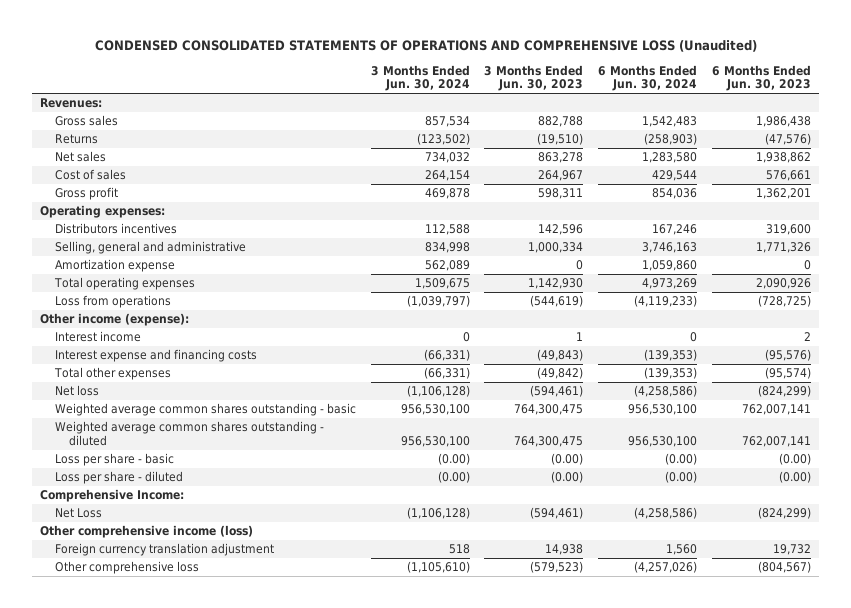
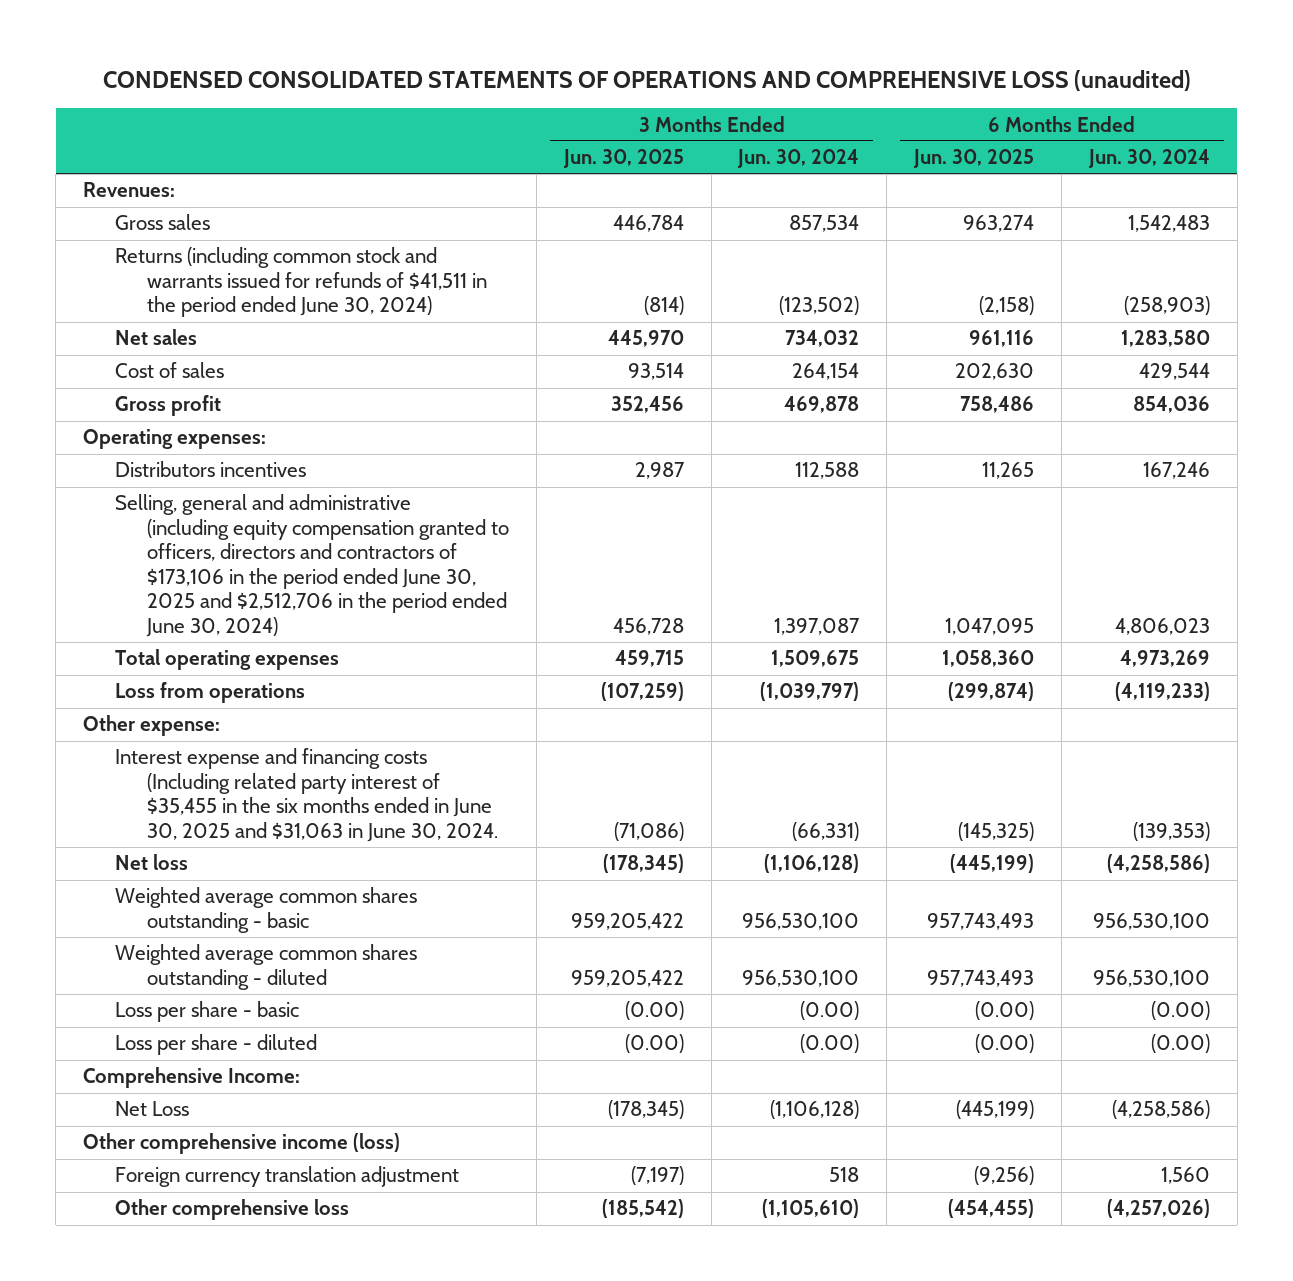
- CONDENSED CONSOLIDATED STATEMENTS OF OPERATIONS AND COMPREHENSIVE LOSS (Unaudited)
+ CONDENSED CONSOLIDATED STATEMENTS OF OPERATIONS AND COMPREHENSIVE LOSS (unaudited)
- | 3 Months Ended Jun. 30, 2024 | 3 Months Ended Jun. 30, 2023 | 6 Months Ended Jun. 30, 2024 | 6 Months Ended Jun. 30, 2023
+ | 3 Months Ended Jun. 30, 2025 | 3 Months Ended Jun. 30, 2024 | 6 Months Ended Jun. 30, 2025 | 6 Months Ended Jun. 30, 2024
- Returns | (123,502) | (19,510) | (258,903) | (47,576)
+ Returns (including common stock and warrants issued for refunds of $41,511 in the period ended June 30, 2024) | (814) | (123,502) | (2,158) | (258,903)
- Selling, general and administrative | 834,998 | 1,000,334 | 3,746,163 | 1,771,326
- Amortization expense | 562,089 | 0 | 1,059,860 | 0
+ Selling, general and administrative (including equity compensation granted to officers, directors and contractors of $173,106 in the period ended June 30, 2025 and $2,512,706 in the period ended June 30, 2024) | 456,728 | 1,397,087 | 1,047,095 | 4,806,023
- Other income (expense):
- Interest income | 0 | 1 | 0 | 2
- Interest expense and financing costs | (66,331) | (49,843) | (139,353) | (95,576)
- Total other expenses | (66,331) | (49,842) | (139,353) | (95,574)
+ Other expense:
+ Interest expense and financing costs (Including related party interest of $35,455 in the six months ended in June 30, 2025 and $31,063 in June 30, 2024. | (71,086) | (66,331) | (145,325) | (139,353)

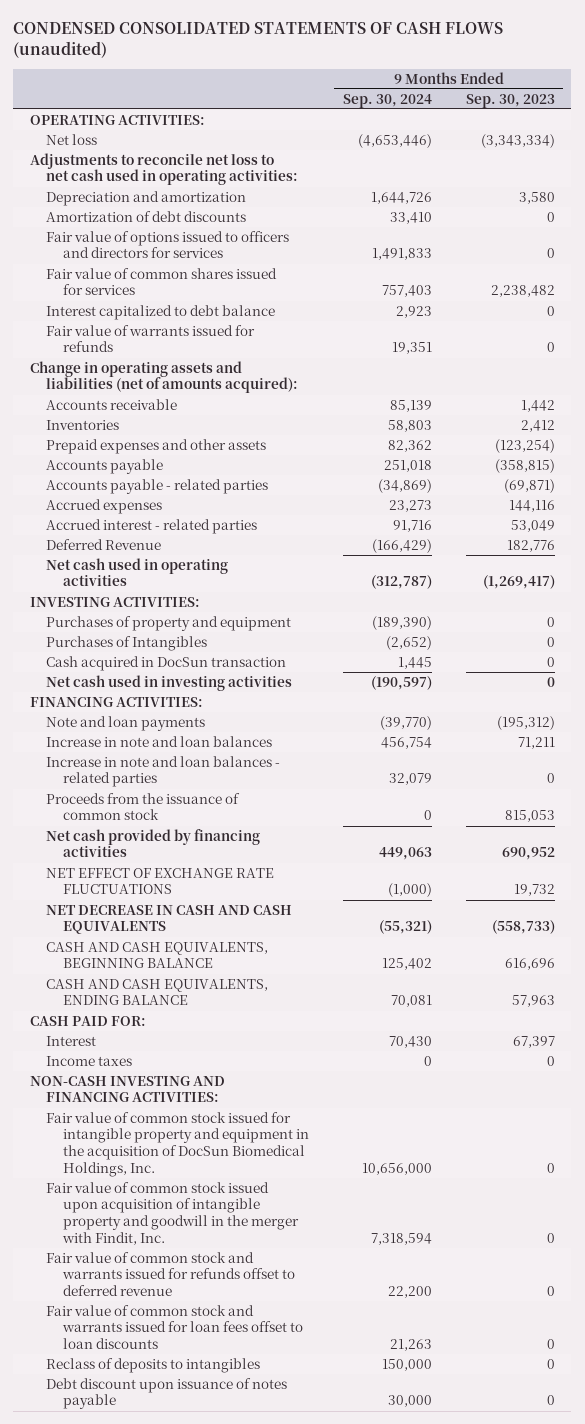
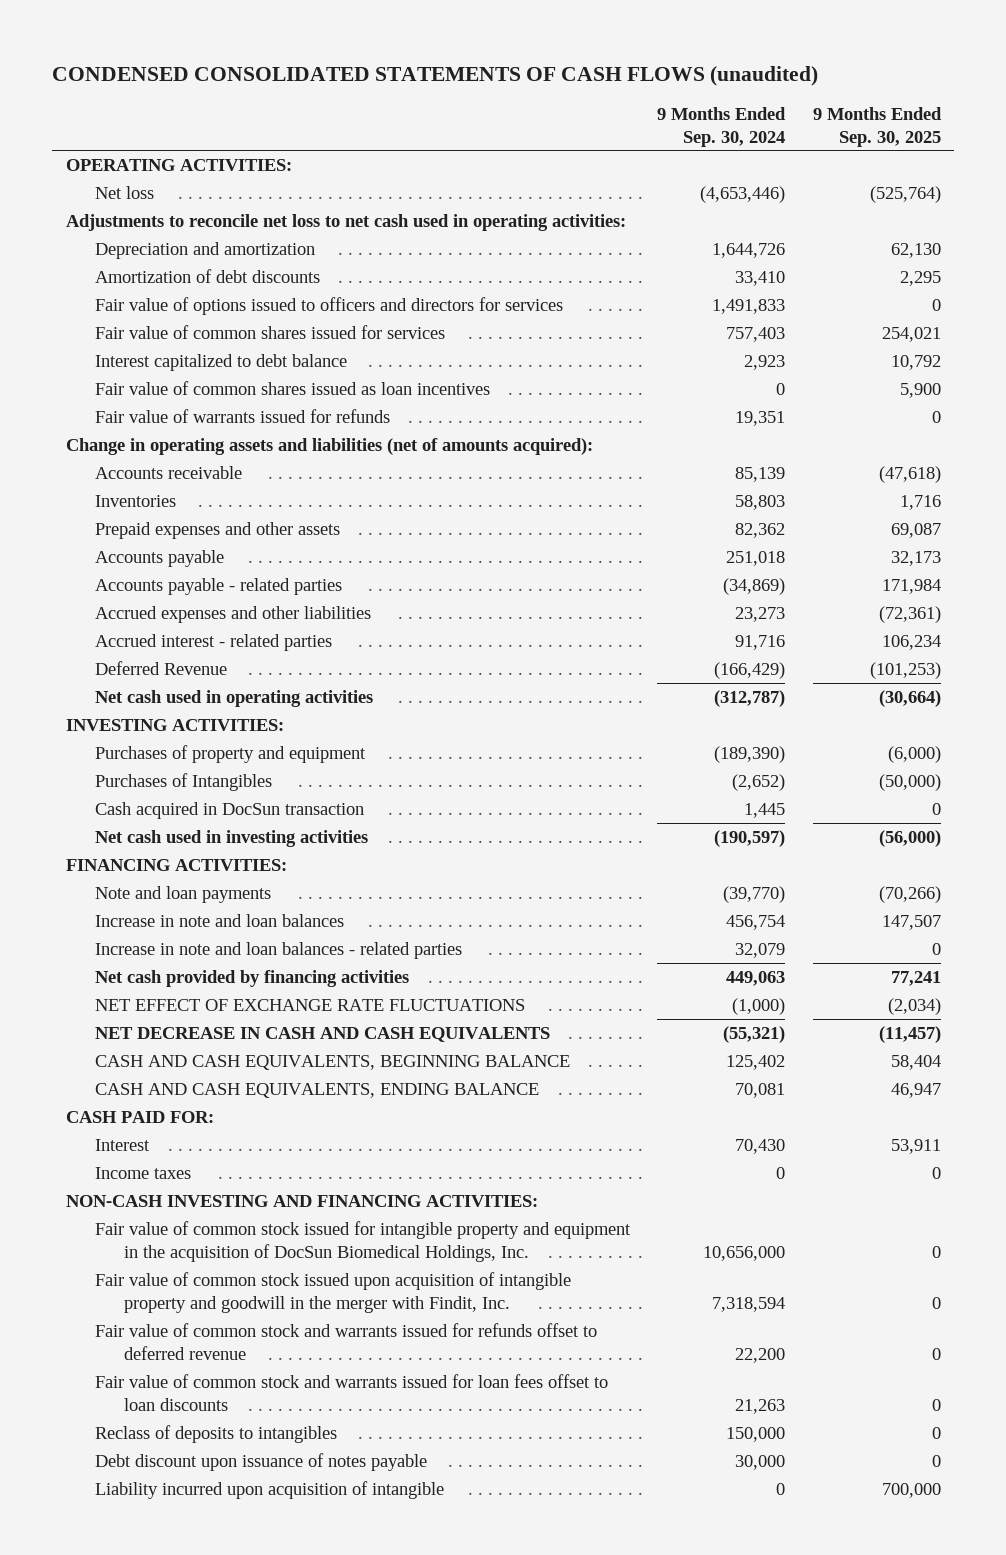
- | 9 Months Ended Sep. 30, 2024 | 9 Months Ended Sep. 30, 2023
+ | 9 Months Ended Sep. 30, 2024 | 9 Months Ended Sep. 30, 2025
+ Fair value of common shares issued as loan incentives | 0 | 5,900
- Accrued expenses | 23,273 | 144,116
+ Accrued expenses and other liabilities | 23,273 | (72,361)
- Proceeds from the issuance of common stock | 0 | 815,053
+ Liability incurred upon acquisition of intangible | 0 | 700,000

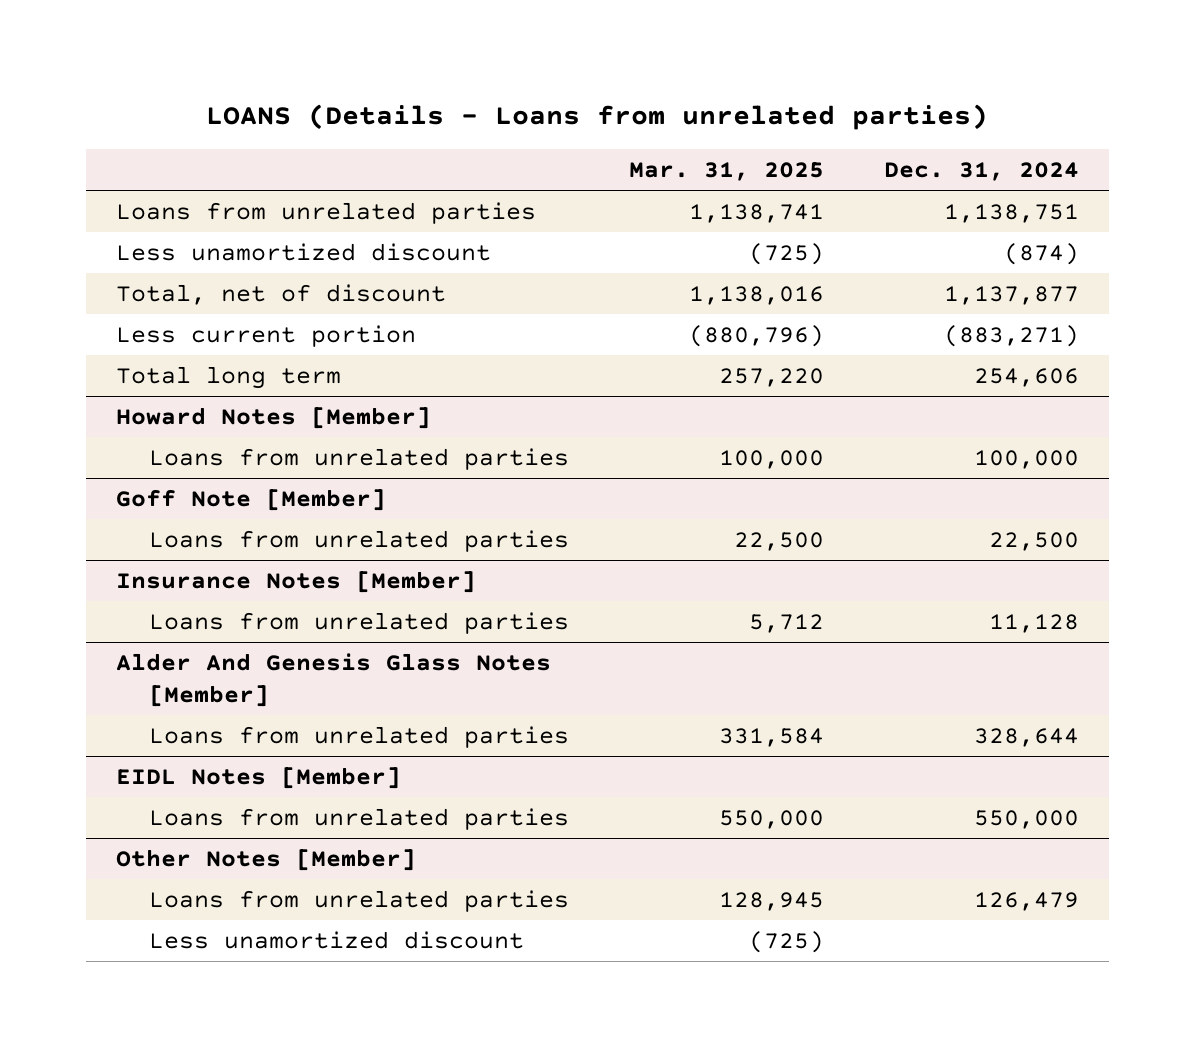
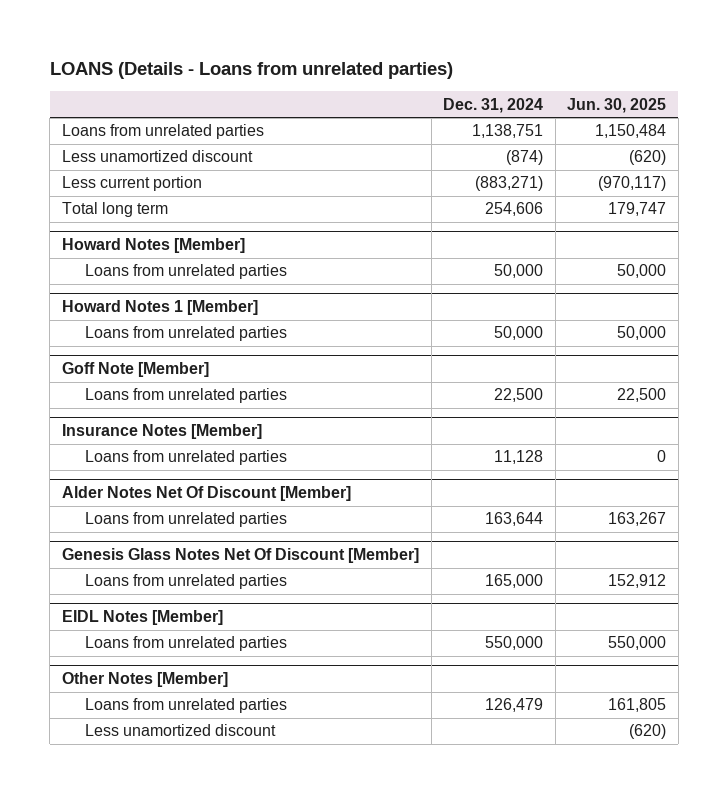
- | Mar. 31, 2025 | Dec. 31, 2024
+ | Dec. 31, 2024 | Jun. 30, 2025
- Total, net of discount | 1,138,016 | 1,137,877
@ Howard Notes [Member]
- Loans from unrelated parties | 100,000 | 100,000
+ Loans from unrelated parties | 50,000 | 50,000
+ Howard Notes 1 [Member]
+ Loans from unrelated parties | 50,000 | 50,000
- Alder And Genesis Glass Notes [Member]
- Loans from unrelated parties | 331,584 | 328,644
+ Alder Notes Net Of Discount [Member]
+ Loans from unrelated parties | 163,644 | 163,267
+ Genesis Glass Notes Net Of Discount [Member]
+ Loans from unrelated parties | 165,000 | 152,912

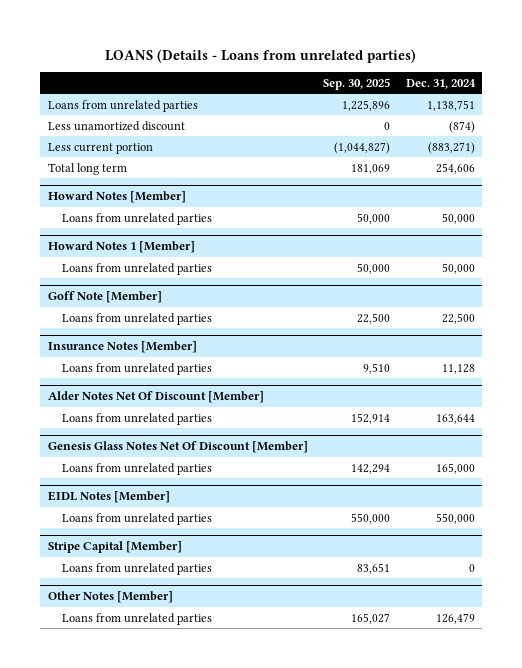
- | Dec. 31, 2024 | Jun. 30, 2025
+ | Sep. 30, 2025 | Dec. 31, 2024
+ Stripe Capital [Member]
+ Loans from unrelated parties | 83,651 | 0
@ Other Notes [Member]
- Less unamortized discount | | (620)

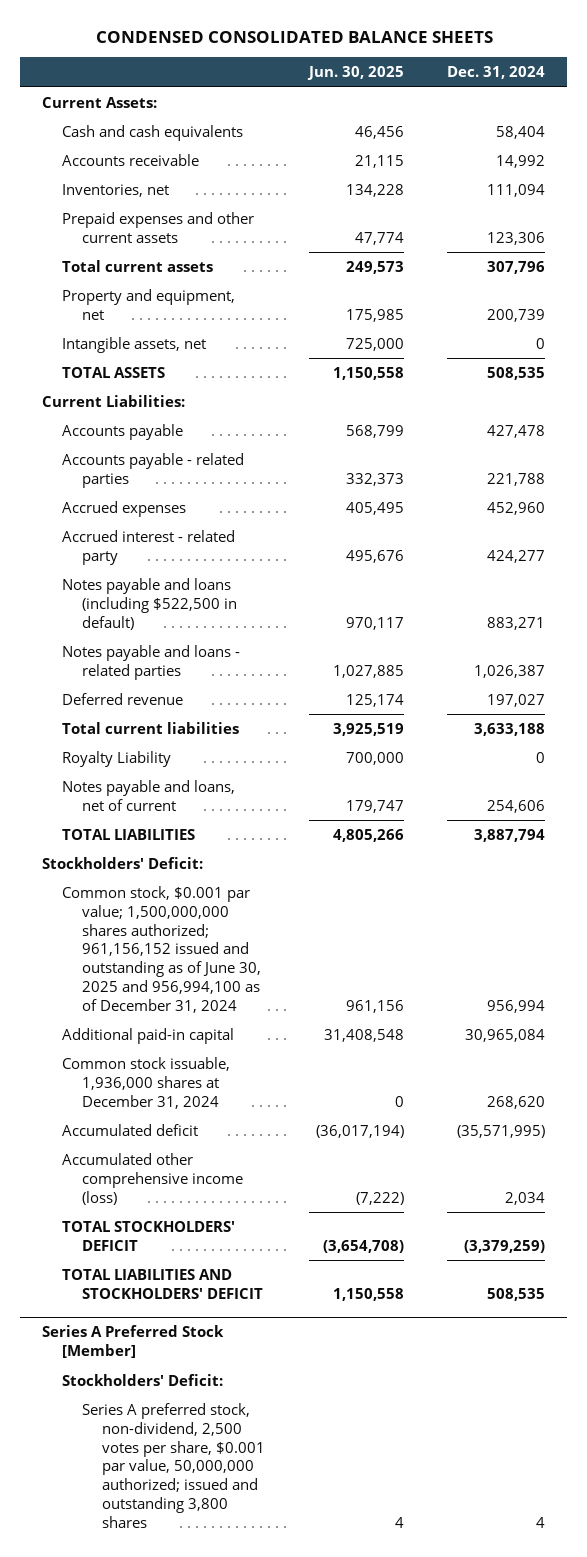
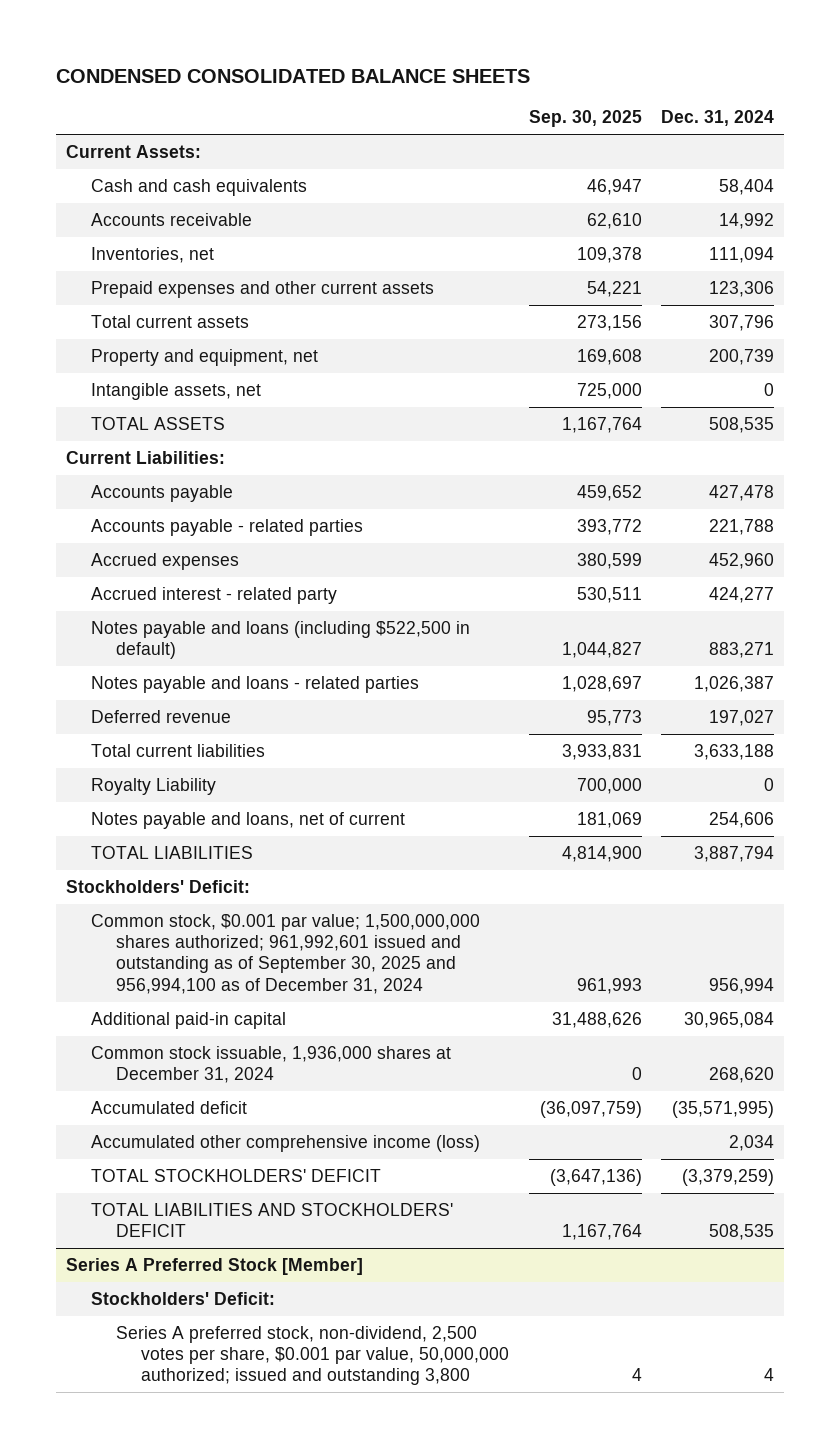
- | Jun. 30, 2025 | Dec. 31, 2024
+ | Sep. 30, 2025 | Dec. 31, 2024
- Common stock, $0.001 par value; 1,500,000,000 shares authorized; 961,156,152 issued and outstanding as of June 30, 2025 and 956,994,100 as of December 31, 2024 | 961,156 | 956,994
+ Common stock, $0.001 par value; 1,500,000,000 shares authorized; 961,992,601 issued and outstanding as of September 30, 2025 and 956,994,100 as of December 31, 2024 | 961,993 | 956,994
@ Series A Preferred Stock [Member]
- Series A preferred stock, non-dividend, 2,500 votes per share, $0.001 par value, 50,000,000 authorized; issued and outstanding 3,800 shares | 4 | 4
+ Series A preferred stock, non-dividend, 2,500 votes per share, $0.001 par value, 50,000,000 authorized; issued and outstanding 3,800 | 4 | 4

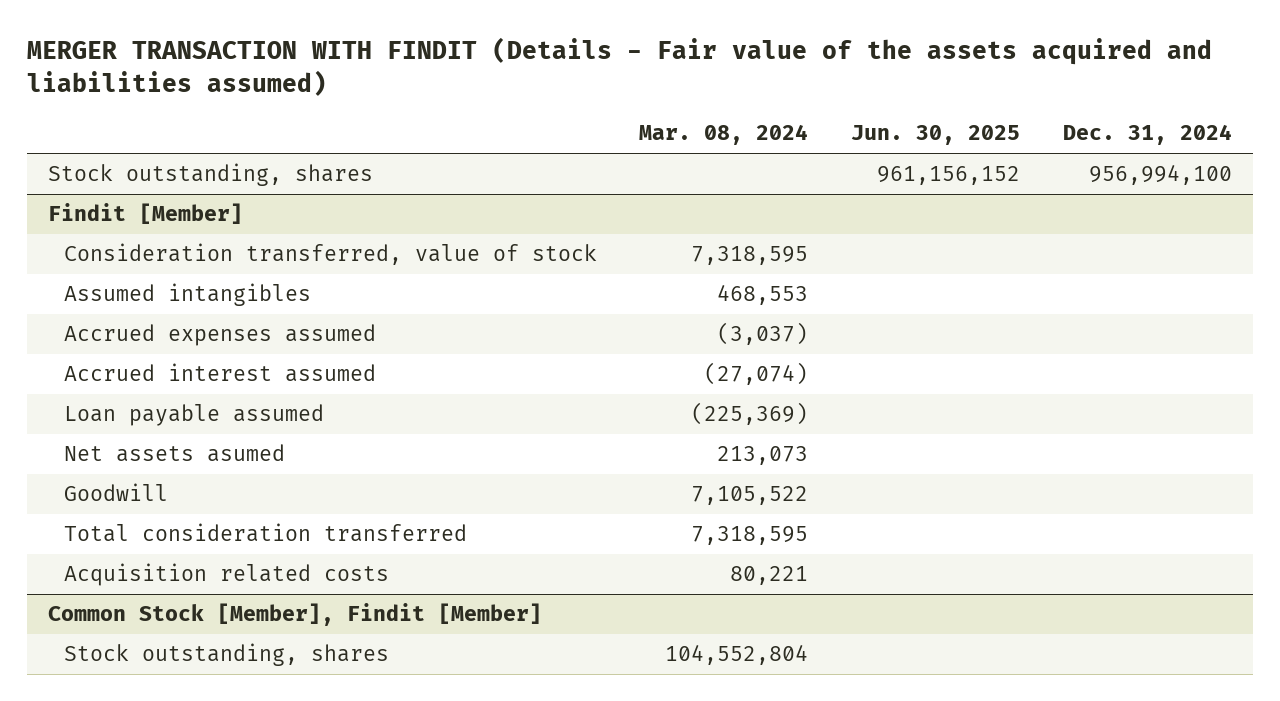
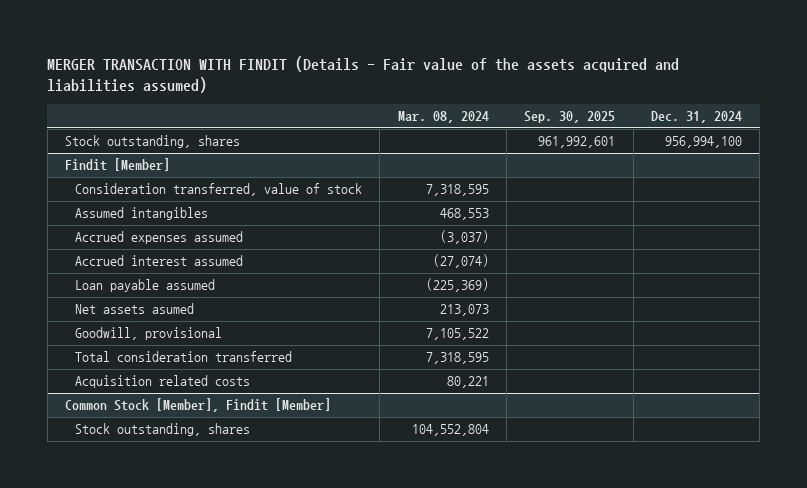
- | Mar. 08, 2024 | Jun. 30, 2025 | Dec. 31, 2024
+ | Mar. 08, 2024 | Sep. 30, 2025 | Dec. 31, 2024
@ Findit [Member]
- Goodwill | 7,105,522 | |
+ Goodwill, provisional | 7,105,522 | |

